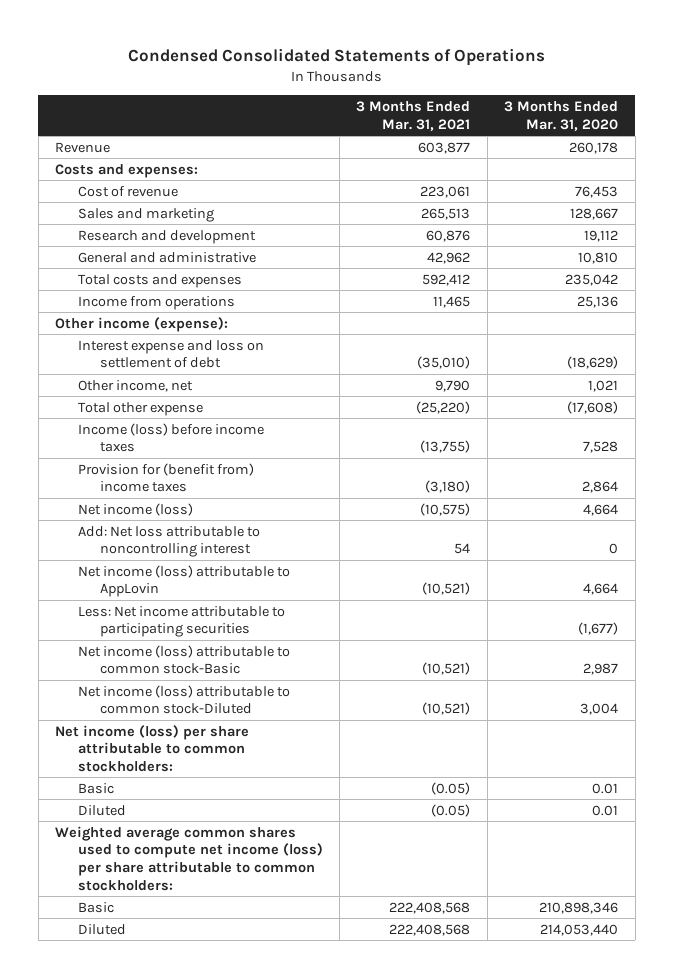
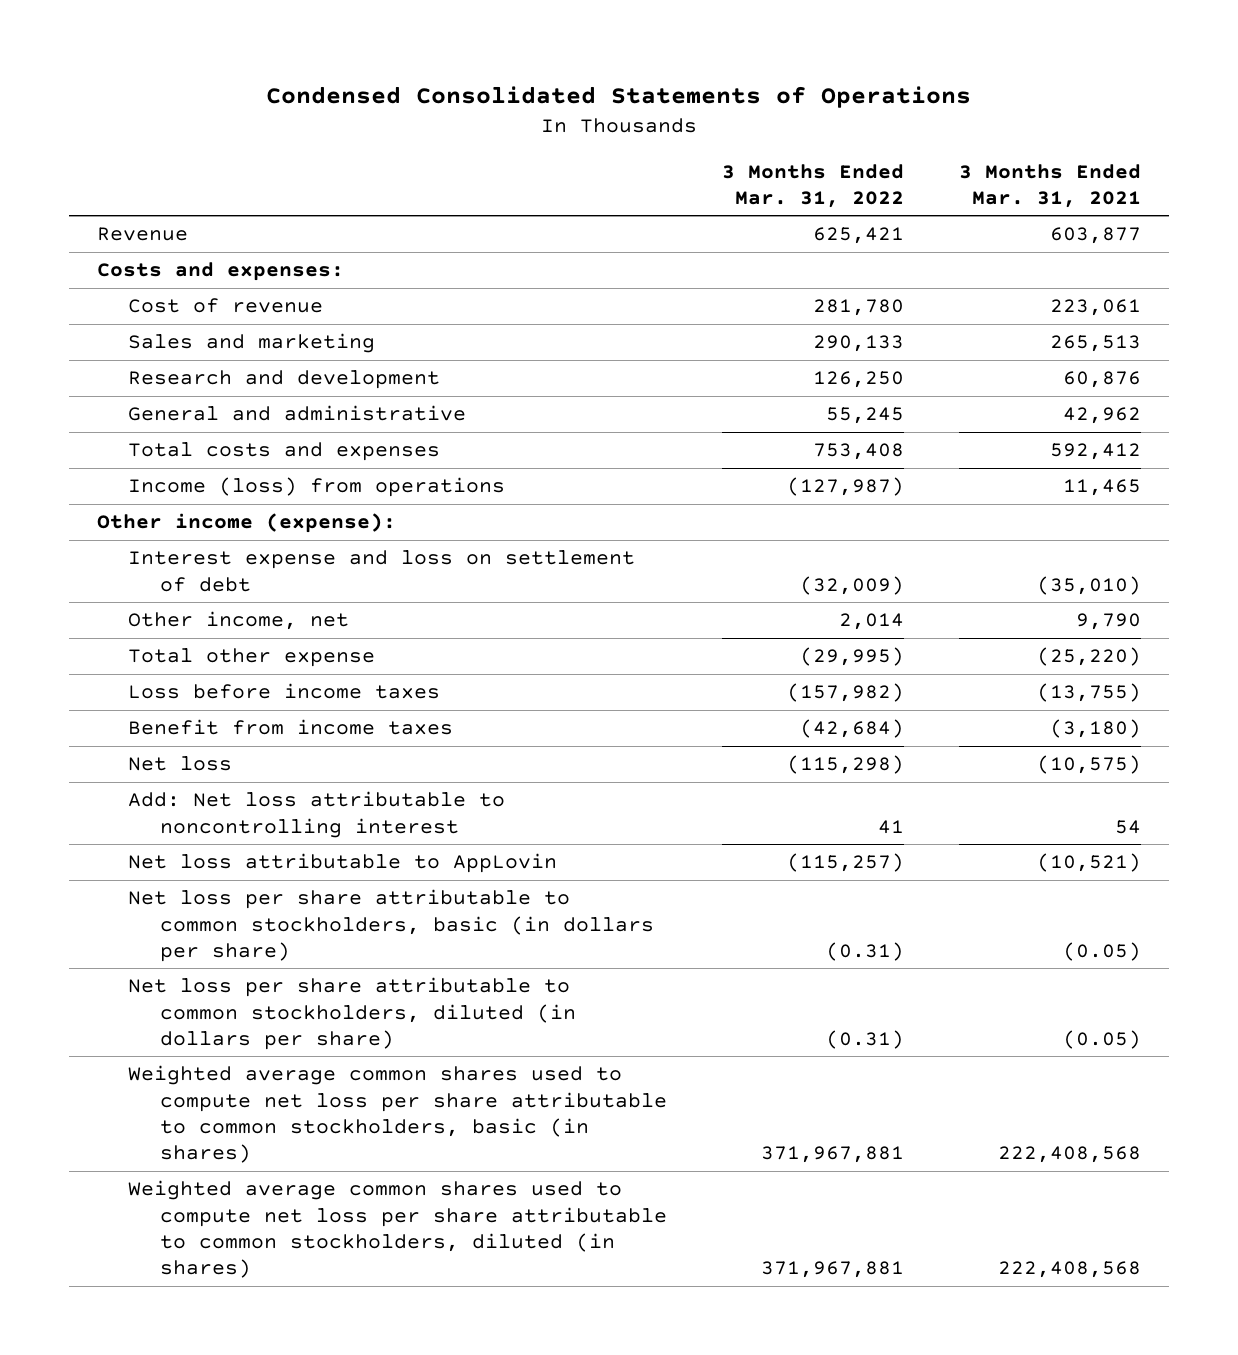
- | 3 Months Ended Mar. 31, 2021 | 3 Months Ended Mar. 31, 2020
+ | 3 Months Ended Mar. 31, 2022 | 3 Months Ended Mar. 31, 2021
- Income from operations | 11,465 | 25,136
+ Income (loss) from operations | (127,987) | 11,465
- Income (loss) before income taxes | (13,755) | 7,528
- Provision for (benefit from) income taxes | (3,180) | 2,864
- Net income (loss) | (10,575) | 4,664
+ Loss before income taxes | (157,982) | (13,755)
+ Benefit from income taxes | (42,684) | (3,180)
+ Net loss | (115,298) | (10,575)
- Net income (loss) attributable to AppLovin | (10,521) | 4,664
- Less: Net income attributable to participating securities | | (1,677)
- Net income (loss) attributable to common stock-Basic | (10,521) | 2,987
- Net income (loss) attributable to common stock-Diluted | (10,521) | 3,004
- Net income (loss) per share attributable to common stockholders:
- Basic | (0.05) | 0.01
- Diluted | (0.05) | 0.01
- Weighted average common shares used to compute net income (loss) per share attributable to common stockholders:
- Basic | 222,408,568 | 210,898,346
- Diluted | 222,408,568 | 214,053,440
+ Net loss attributable to AppLovin | (115,257) | (10,521)
+ Net loss per share attributable to common stockholders, basic (in dollars per share) | (0.31) | (0.05)
+ Net loss per share attributable to common stockholders, diluted (in dollars per share) | (0.31) | (0.05)
+ Weighted average common shares used to compute net loss per share attributable to common stockholders, basic (in shares) | 371,967,881 | 222,408,568
+ Weighted average common shares used to compute net loss per share attributable to common stockholders, diluted (in shares) | 371,967,881 | 222,408,568

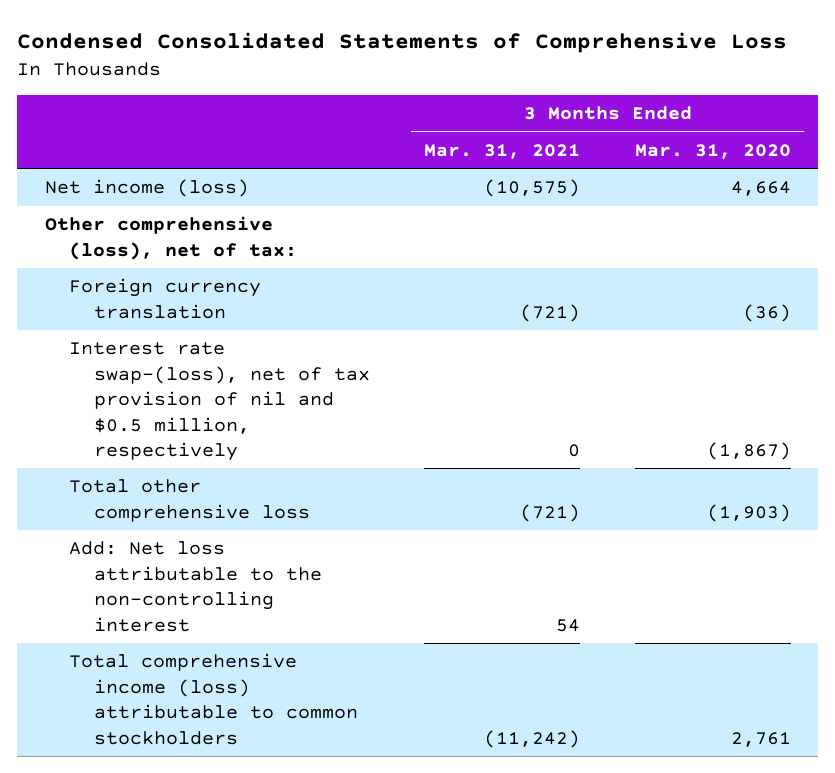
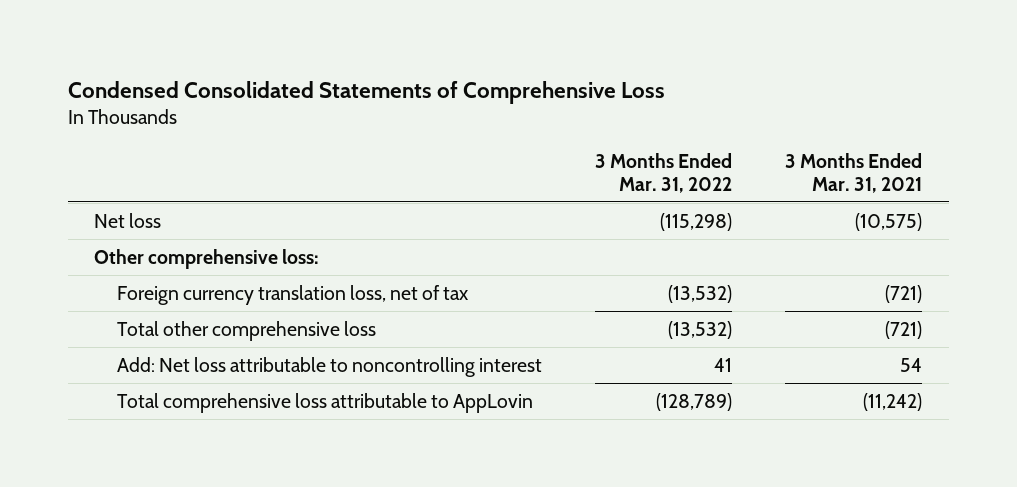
- | 3 Months Ended Mar. 31, 2021 | 3 Months Ended Mar. 31, 2020
+ | 3 Months Ended Mar. 31, 2022 | 3 Months Ended Mar. 31, 2021
- Net income (loss) | (10,575) | 4,664
- Other comprehensive (loss), net of tax:
- Foreign currency translation | (721) | (36)
- Interest rate swap-(loss), net of tax provision of nil and $0.5 million, respectively | 0 | (1,867)
+ Net loss | (115,298) | (10,575)
+ Other comprehensive loss:
+ Foreign currency translation loss, net of tax | (13,532) | (721)
- Add: Net loss attributable to the non-controlling interest | 54 |
- Total comprehensive income (loss) attributable to common stockholders | (11,242) | 2,761
+ Add: Net loss attributable to noncontrolling interest | 41 | 54
+ Total comprehensive loss attributable to AppLovin | (128,789) | (11,242)

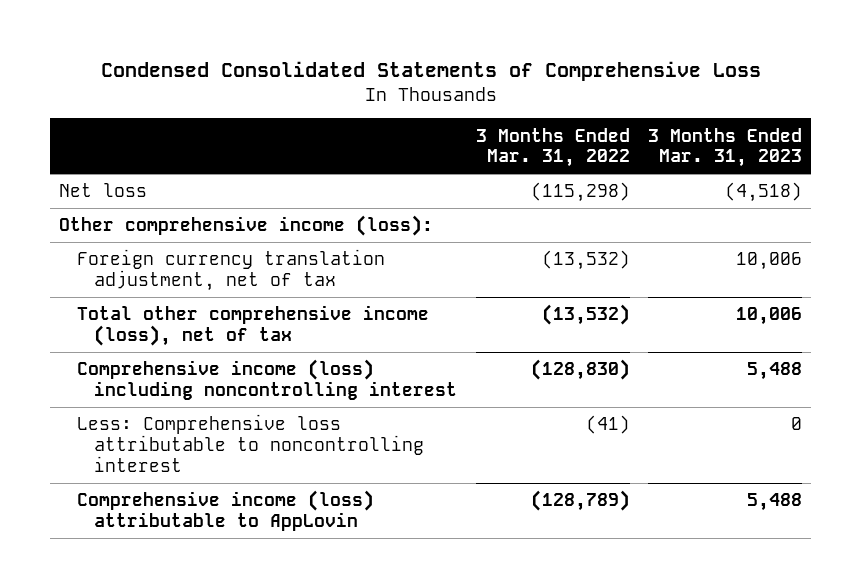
- | 3 Months Ended Mar. 31, 2022 | 3 Months Ended Mar. 31, 2021
+ | 3 Months Ended Mar. 31, 2022 | 3 Months Ended Mar. 31, 2023
- Other comprehensive loss:
- Foreign currency translation loss, net of tax | (13,532) | (721)
- Total other comprehensive loss | (13,532) | (721)
- Add: Net loss attributable to noncontrolling interest | 41 | 54
- Total comprehensive loss attributable to AppLovin | (128,789) | (11,242)
+ Other comprehensive income (loss):
+ Foreign currency translation adjustment, net of tax | (13,532) | 10,006
+ Total other comprehensive income (loss), net of tax | (13,532) | 10,006
+ Comprehensive income (loss) including noncontrolling interest | (128,830) | 5,488
+ Less: Comprehensive loss attributable to noncontrolling interest | (41) | 0
+ Comprehensive income (loss) attributable to AppLovin | (128,789) | 5,488

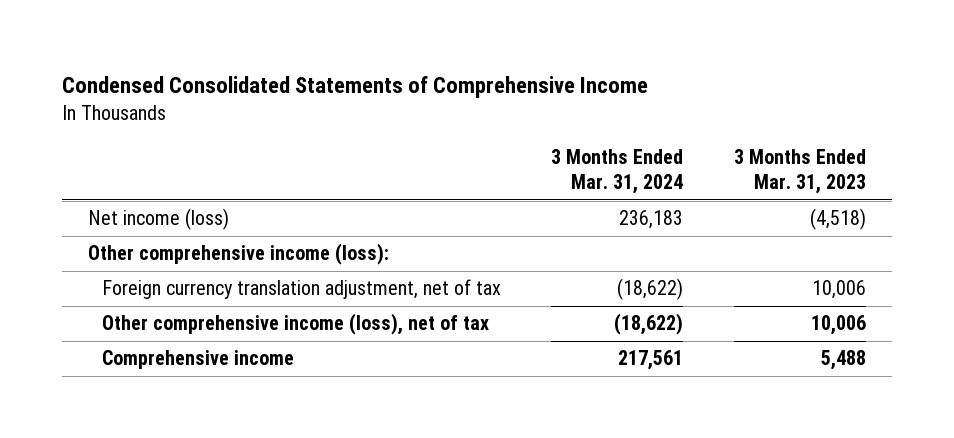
- Condensed Consolidated Statements of Comprehensive Loss
+ Condensed Consolidated Statements of Comprehensive Income
- | 3 Months Ended Mar. 31, 2022 | 3 Months Ended Mar. 31, 2023
+ | 3 Months Ended Mar. 31, 2024 | 3 Months Ended Mar. 31, 2023
- Net loss | (115,298) | (4,518)
+ Net income (loss) | 236,183 | (4,518)
- Total other comprehensive income (loss), net of tax | (13,532) | 10,006
- Comprehensive income (loss) including noncontrolling interest | (128,830) | 5,488
- Less: Comprehensive loss attributable to noncontrolling interest | (41) | 0
- Comprehensive income (loss) attributable to AppLovin | (128,789) | 5,488
+ Other comprehensive income (loss), net of tax | (18,622) | 10,006
+ Comprehensive income | 217,561 | 5,488

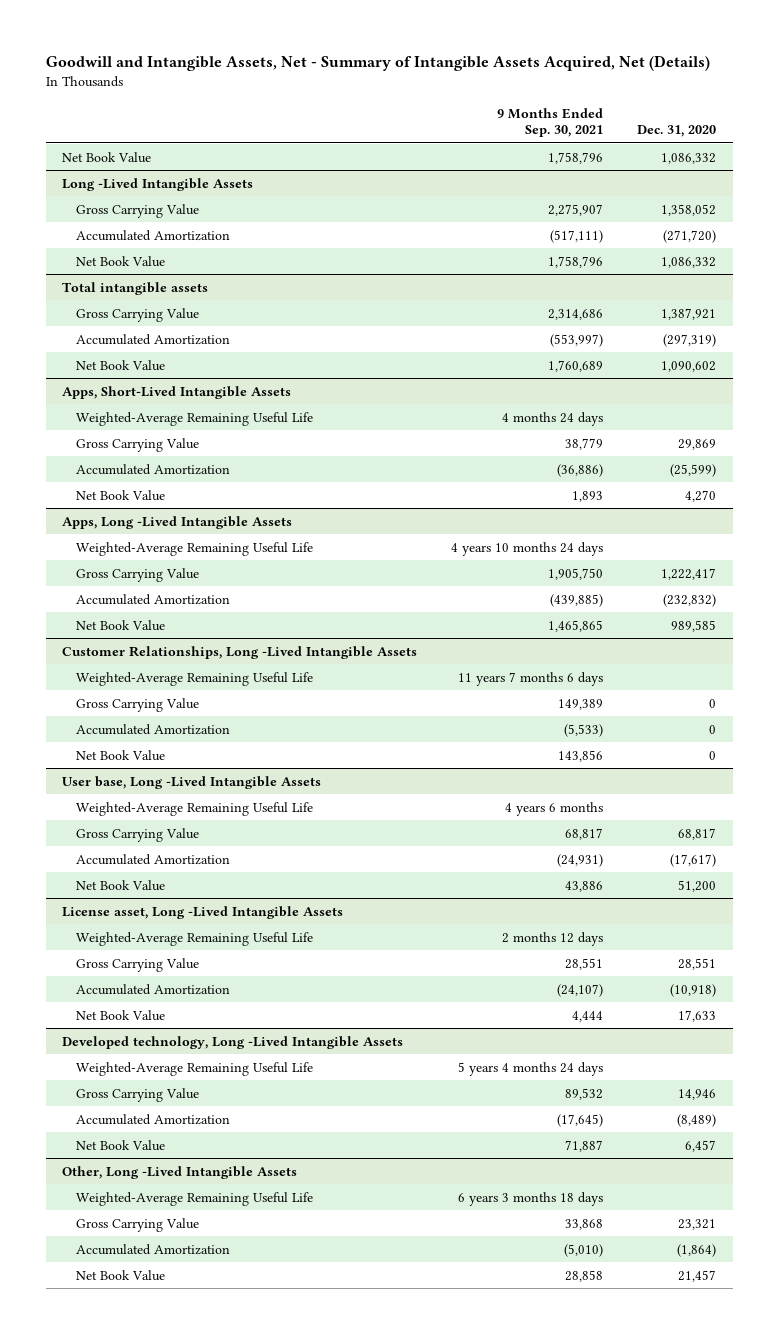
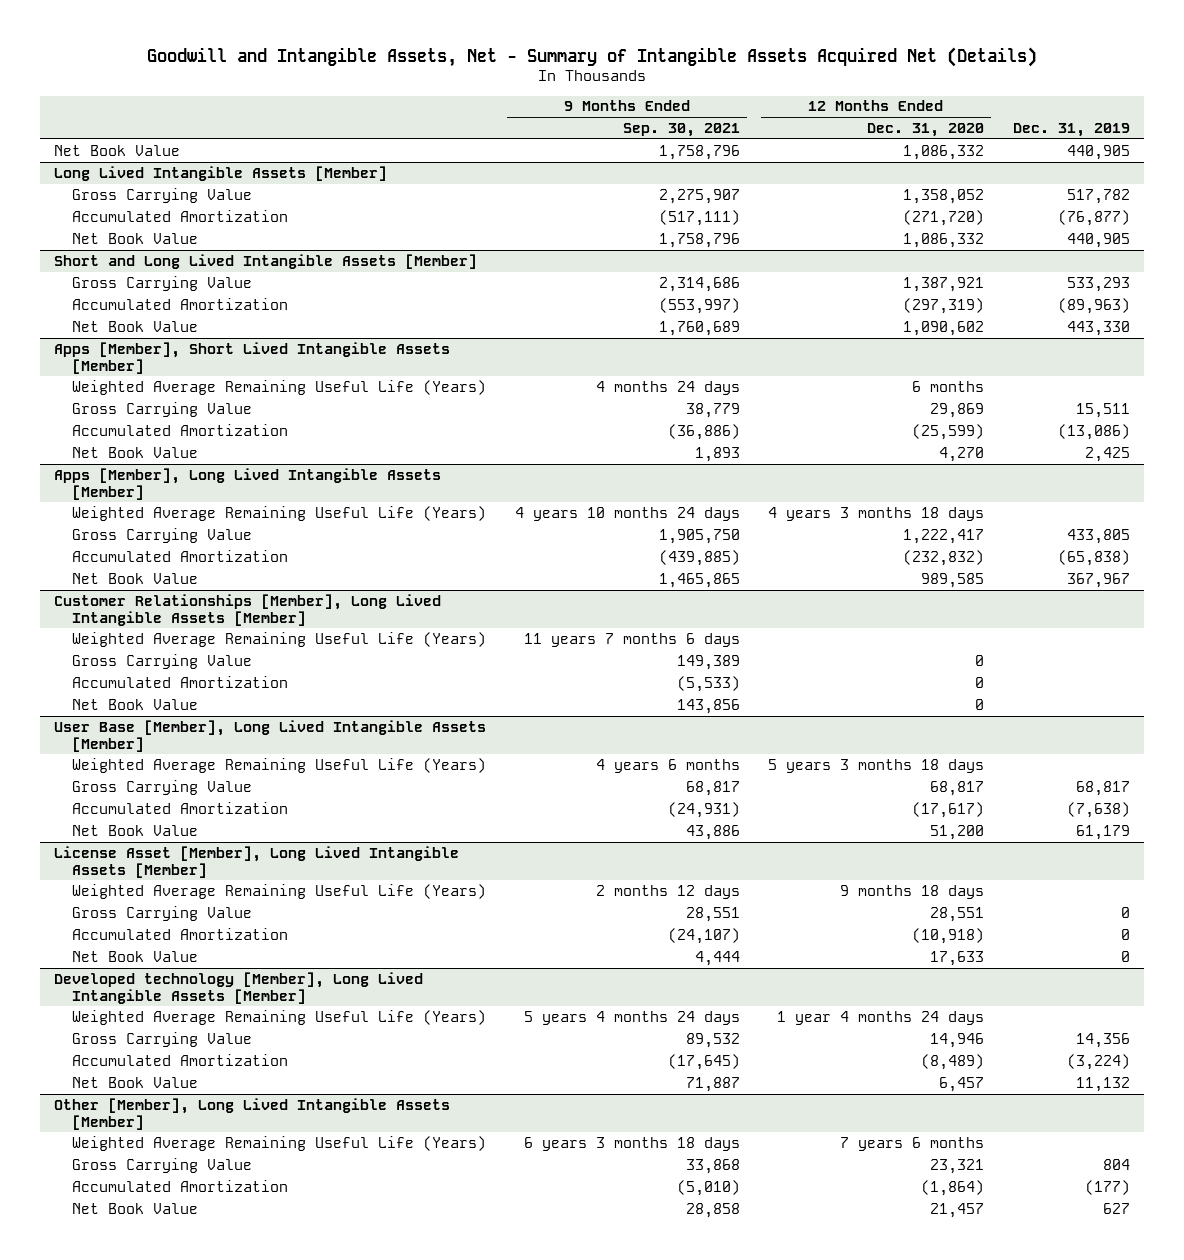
- Goodwill and Intangible Assets, Net - Summary of Intangible Assets Acquired, Net (Details)
+ Goodwill and Intangible Assets, Net - Summary of Intangible Assets Acquired Net (Details)
- | 9 Months Ended Sep. 30, 2021 | Dec. 31, 2020
+ | 9 Months Ended Sep. 30, 2021 | 12 Months Ended Dec. 31, 2020 | Dec. 31, 2019
- Long -Lived Intangible Assets
+ Long Lived Intangible Assets [Member]
- Total intangible assets
+ Short and Long Lived Intangible Assets [Member]
- Apps, Short-Lived Intangible Assets
- Weighted-Average Remaining Useful Life | 4 months 24 days |
+ Apps [Member], Short Lived Intangible Assets [Member]
+ Weighted Average Remaining Useful Life (Years) | 4 months 24 days | 6 months |
- Apps, Long -Lived Intangible Assets
- Weighted-Average Remaining Useful Life | 4 years 10 months 24 days |
+ Apps [Member], Long Lived Intangible Assets [Member]
+ Weighted Average Remaining Useful Life (Years) | 4 years 10 months 24 days | 4 years 3 months 18 days |
- Customer Relationships, Long -Lived Intangible Assets
- Weighted-Average Remaining Useful Life | 11 years 7 months 6 days |
+ Customer Relationships [Member], Long Lived Intangible Assets [Member]
+ Weighted Average Remaining Useful Life (Years) | 11 years 7 months 6 days | |
- User base, Long -Lived Intangible Assets
- Weighted-Average Remaining Useful Life | 4 years 6 months |
+ User Base [Member], Long Lived Intangible Assets [Member]
+ Weighted Average Remaining Useful Life (Years) | 4 years 6 months | 5 years 3 months 18 days |
- License asset, Long -Lived Intangible Assets
- Weighted-Average Remaining Useful Life | 2 months 12 days |
+ License Asset [Member], Long Lived Intangible Assets [Member]
+ Weighted Average Remaining Useful Life (Years) | 2 months 12 days | 9 months 18 days |
- Developed technology, Long -Lived Intangible Assets
- Weighted-Average Remaining Useful Life | 5 years 4 months 24 days |
+ Developed technology [Member], Long Lived Intangible Assets [Member]
+ Weighted Average Remaining Useful Life (Years) | 5 years 4 months 24 days | 1 year 4 months 24 days |
- Other, Long -Lived Intangible Assets
- Weighted-Average Remaining Useful Life | 6 years 3 months 18 days |
+ Other [Member], Long Lived Intangible Assets [Member]
+ Weighted Average Remaining Useful Life (Years) | 6 years 3 months 18 days | 7 years 6 months |

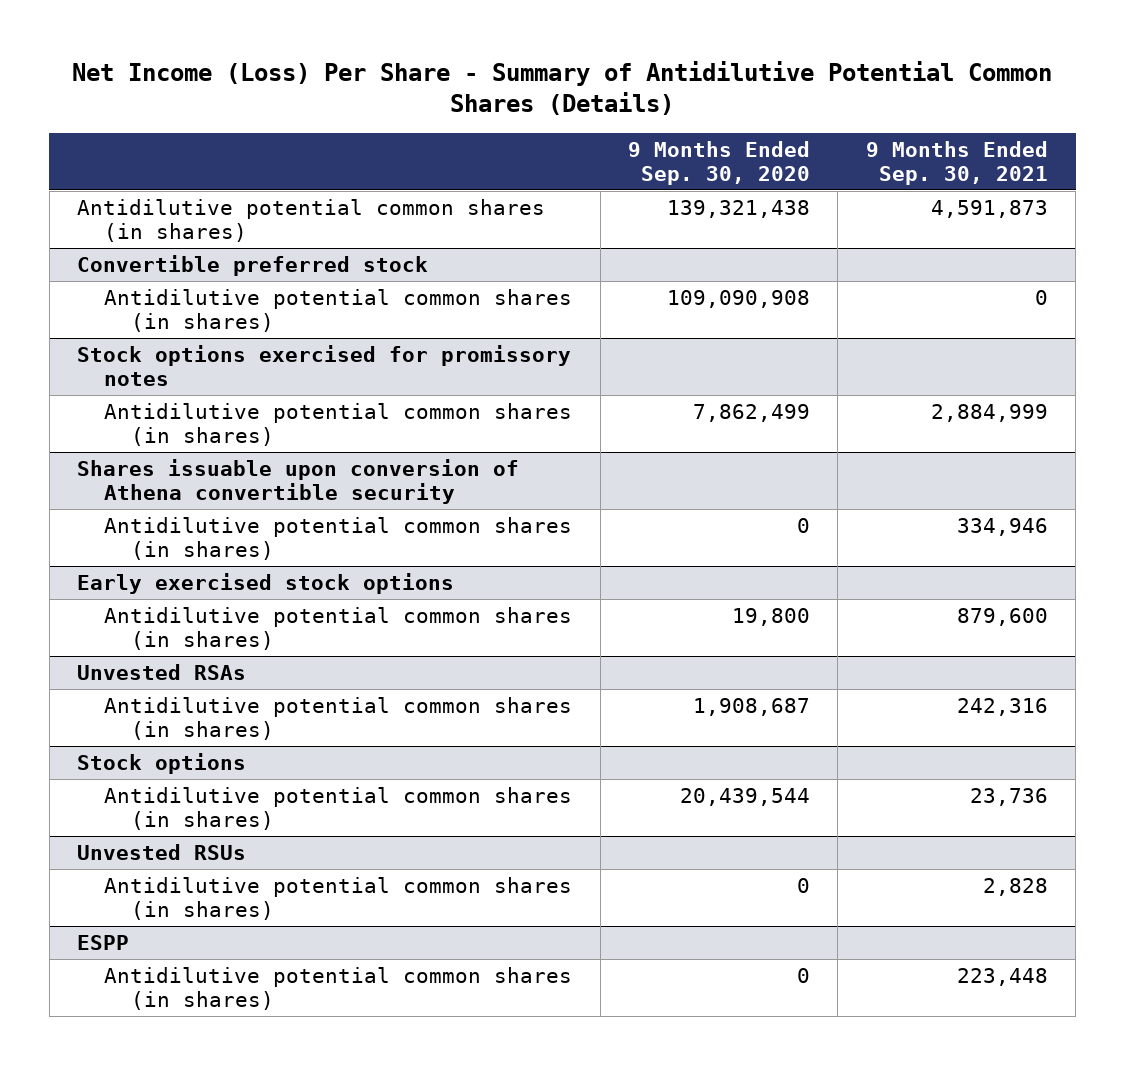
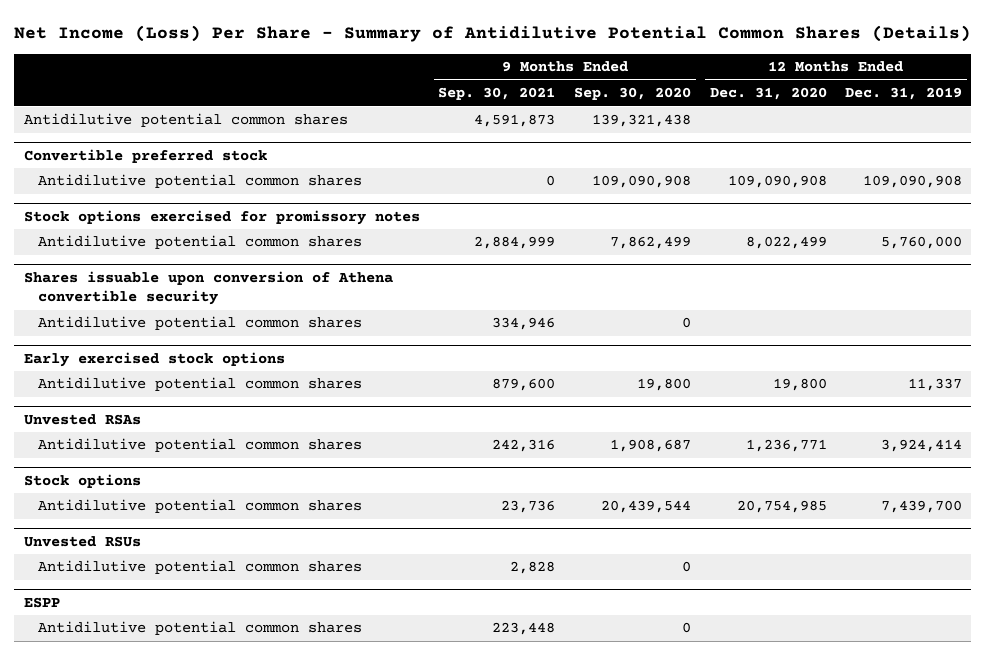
- | 9 Months Ended Sep. 30, 2020 | 9 Months Ended Sep. 30, 2021
+ | 9 Months Ended Sep. 30, 2021 | 9 Months Ended Sep. 30, 2020 | 12 Months Ended Dec. 31, 2020 | 12 Months Ended Dec. 31, 2019
- Antidilutive potential common shares (in shares) | 139,321,438 | 4,591,873
+ Antidilutive potential common shares | 4,591,873 | 139,321,438 | |
@ Convertible preferred stock
- Antidilutive potential common shares (in shares) | 109,090,908 | 0
+ Antidilutive potential common shares | 0 | 109,090,908 | 109,090,908 | 109,090,908
@ Stock options exercised for promissory notes
- Antidilutive potential common shares (in shares) | 7,862,499 | 2,884,999
+ Antidilutive potential common shares | 2,884,999 | 7,862,499 | 8,022,499 | 5,760,000
@ Shares issuable upon conversion of Athena convertible security
- Antidilutive potential common shares (in shares) | 0 | 334,946
+ Antidilutive potential common shares | 334,946 | 0 | |
@ Early exercised stock options
- Antidilutive potential common shares (in shares) | 19,800 | 879,600
+ Antidilutive potential common shares | 879,600 | 19,800 | 19,800 | 11,337
@ Unvested RSAs
- Antidilutive potential common shares (in shares) | 1,908,687 | 242,316
+ Antidilutive potential common shares | 242,316 | 1,908,687 | 1,236,771 | 3,924,414
@ Stock options
- Antidilutive potential common shares (in shares) | 20,439,544 | 23,736
+ Antidilutive potential common shares | 23,736 | 20,439,544 | 20,754,985 | 7,439,700
@ Unvested RSUs
- Antidilutive potential common shares (in shares) | 0 | 2,828
+ Antidilutive potential common shares | 2,828 | 0 | |
@ ESPP
- Antidilutive potential common shares (in shares) | 0 | 223,448
+ Antidilutive potential common shares | 223,448 | 0 | |

